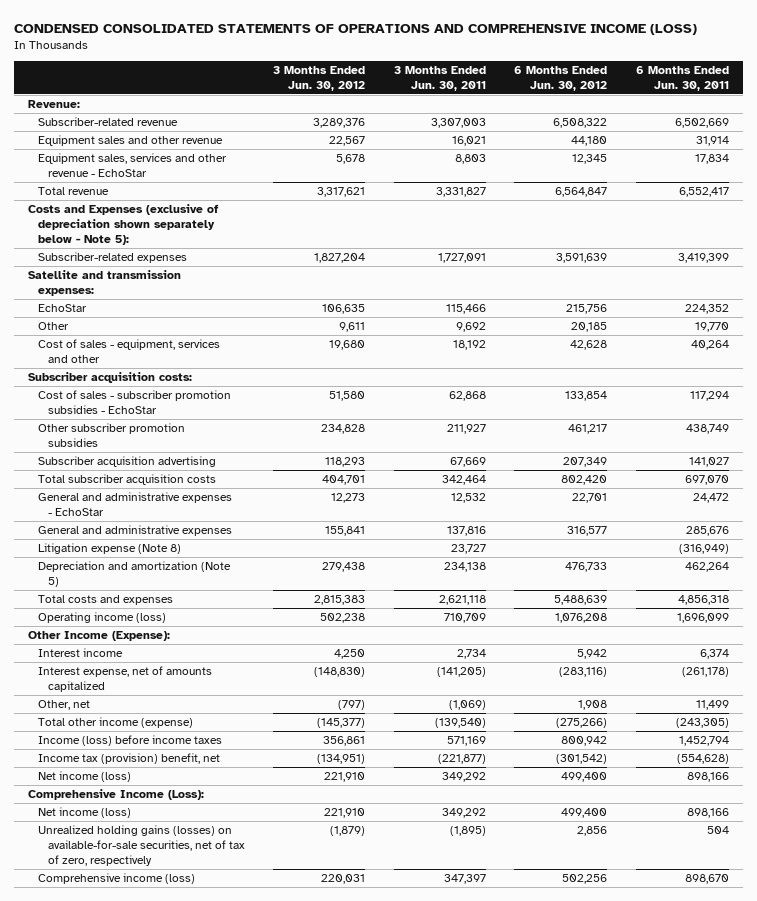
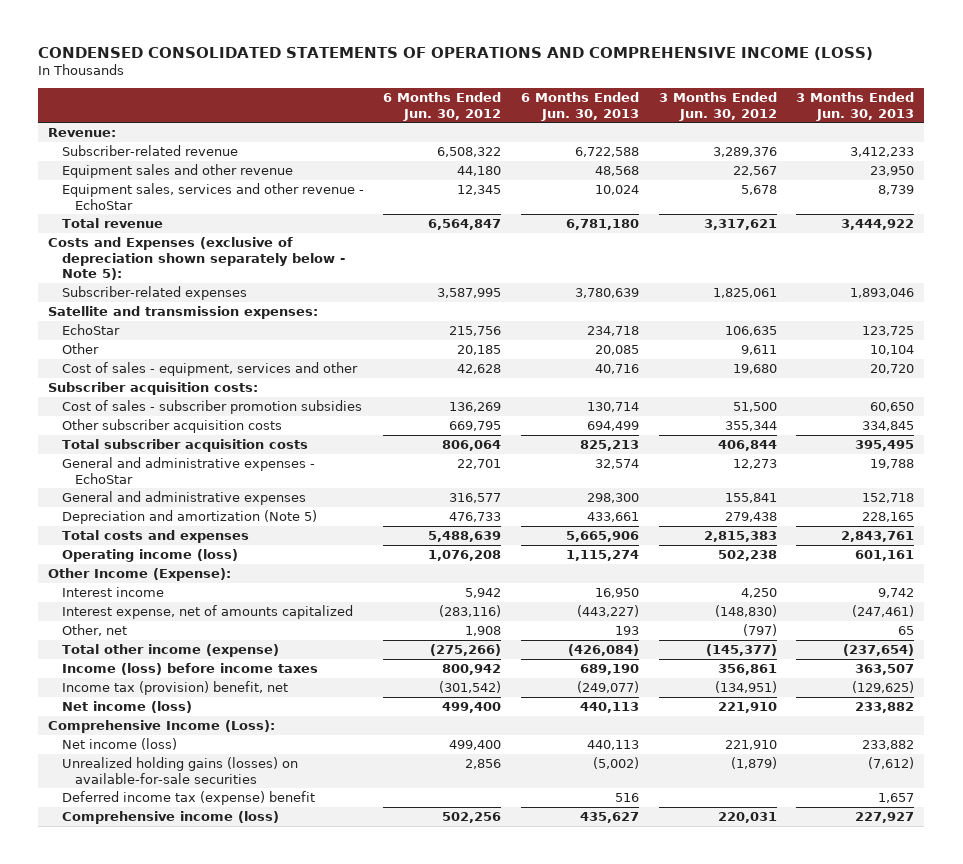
- | 3 Months Ended Jun. 30, 2012 | 3 Months Ended Jun. 30, 2011 | 6 Months Ended Jun. 30, 2012 | 6 Months Ended Jun. 30, 2011
+ | 6 Months Ended Jun. 30, 2012 | 6 Months Ended Jun. 30, 2013 | 3 Months Ended Jun. 30, 2012 | 3 Months Ended Jun. 30, 2013
- Subscriber-related expenses | 1,827,204 | 1,727,091 | 3,591,639 | 3,419,399
+ Subscriber-related expenses | 3,587,995 | 3,780,639 | 1,825,061 | 1,893,046
- Cost of sales - subscriber promotion subsidies - EchoStar | 51,580 | 62,868 | 133,854 | 117,294
- Other subscriber promotion subsidies | 234,828 | 211,927 | 461,217 | 438,749
- Subscriber acquisition advertising | 118,293 | 67,669 | 207,349 | 141,027
- Total subscriber acquisition costs | 404,701 | 342,464 | 802,420 | 697,070
+ Cost of sales - subscriber promotion subsidies | 136,269 | 130,714 | 51,500 | 60,650
+ Other subscriber acquisition costs | 669,795 | 694,499 | 355,344 | 334,845
+ Total subscriber acquisition costs | 806,064 | 825,213 | 406,844 | 395,495
- Litigation expense (Note 8) | | 23,727 | | (316,949)
- Unrealized holding gains (losses) on available-for-sale securities, net of tax of zero, respectively | (1,879) | (1,895) | 2,856 | 504
+ Unrealized holding gains (losses) on available-for-sale securities | 2,856 | (5,002) | (1,879) | (7,612)
+ Deferred income tax (expense) benefit | | 516 | | 1,657

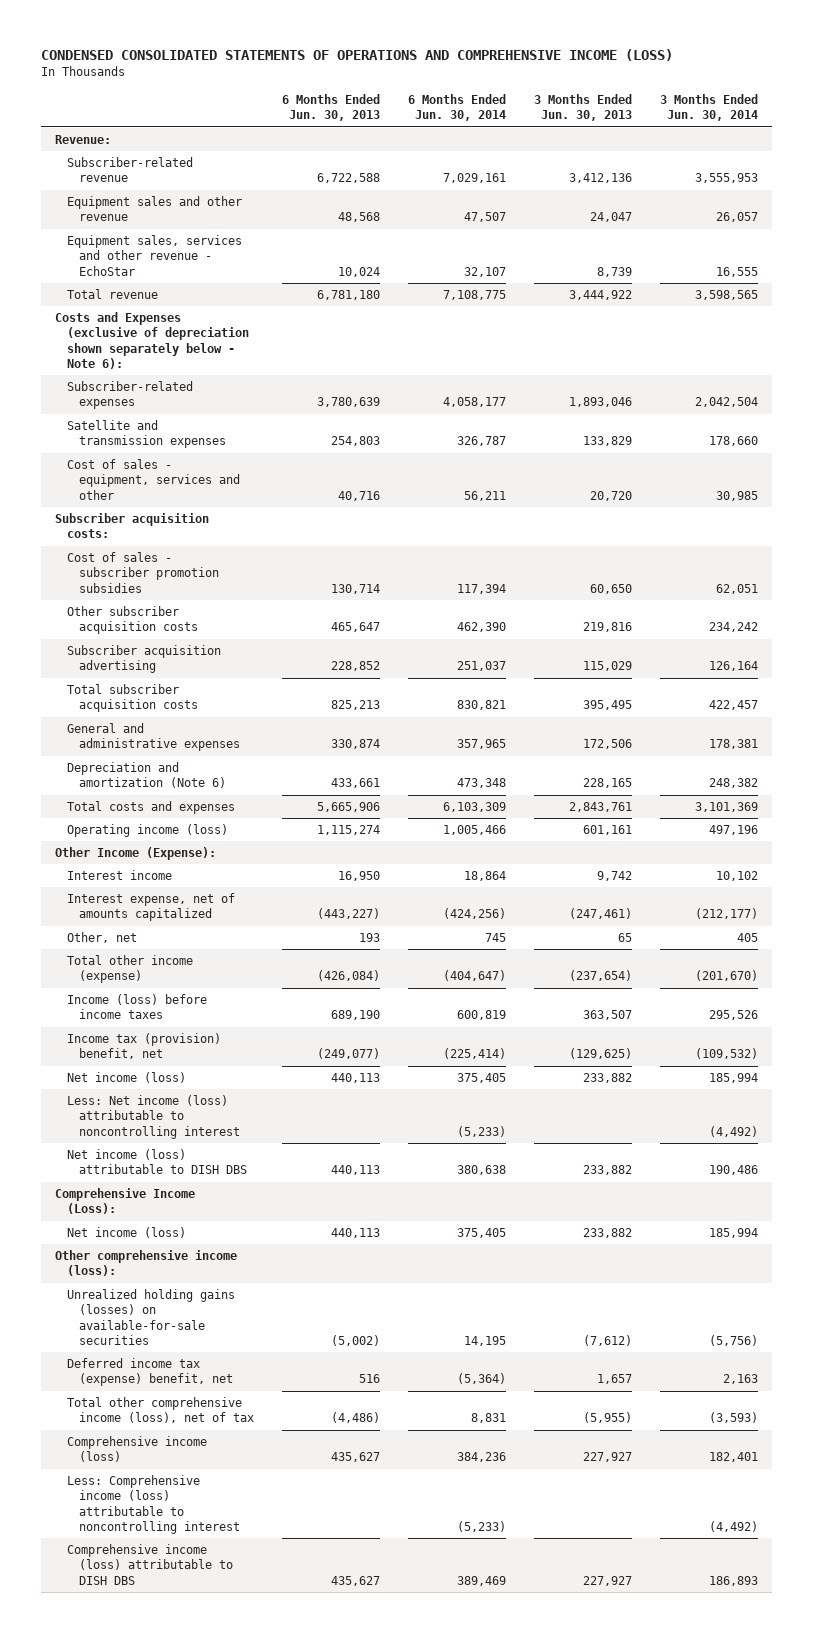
- | 6 Months Ended Jun. 30, 2012 | 6 Months Ended Jun. 30, 2013 | 3 Months Ended Jun. 30, 2012 | 3 Months Ended Jun. 30, 2013
+ | 6 Months Ended Jun. 30, 2013 | 6 Months Ended Jun. 30, 2014 | 3 Months Ended Jun. 30, 2013 | 3 Months Ended Jun. 30, 2014
- Subscriber-related revenue | 6,508,322 | 6,722,588 | 3,289,376 | 3,412,233
- Equipment sales and other revenue | 44,180 | 48,568 | 22,567 | 23,950
+ Subscriber-related revenue | 6,722,588 | 7,029,161 | 3,412,136 | 3,555,953
+ Equipment sales and other revenue | 48,568 | 47,507 | 24,047 | 26,057
- Costs and Expenses (exclusive of depreciation shown separately below - Note 5):
+ Costs and Expenses (exclusive of depreciation shown separately below - Note 6):
- Satellite and transmission expenses:
- EchoStar | 215,756 | 234,718 | 106,635 | 123,725
- Other | 20,185 | 20,085 | 9,611 | 10,104
+ Satellite and transmission expenses | 254,803 | 326,787 | 133,829 | 178,660
- Other subscriber acquisition costs | 669,795 | 694,499 | 355,344 | 334,845
+ Other subscriber acquisition costs | 465,647 | 462,390 | 219,816 | 234,242
+ Subscriber acquisition advertising | 228,852 | 251,037 | 115,029 | 126,164
- General and administrative expenses - EchoStar | 22,701 | 32,574 | 12,273 | 19,788
- General and administrative expenses | 316,577 | 298,300 | 155,841 | 152,718
- Depreciation and amortization (Note 5) | 476,733 | 433,661 | 279,438 | 228,165
+ General and administrative expenses | 330,874 | 357,965 | 172,506 | 178,381
+ Depreciation and amortization (Note 6) | 433,661 | 473,348 | 228,165 | 248,382
+ Less: Net income (loss) attributable to noncontrolling interest | | (5,233) | | (4,492)
+ Net income (loss) attributable to DISH DBS | 440,113 | 380,638 | 233,882 | 190,486
+ Other comprehensive income (loss):
- Deferred income tax (expense) benefit | | 516 | | 1,657
+ Deferred income tax (expense) benefit, net | 516 | (5,364) | 1,657 | 2,163
+ Total other comprehensive income (loss), net of tax | (4,486) | 8,831 | (5,955) | (3,593)
+ Less: Comprehensive income (loss) attributable to noncontrolling interest | | (5,233) | | (4,492)
+ Comprehensive income (loss) attributable to DISH DBS | 435,627 | 389,469 | 227,927 | 186,893

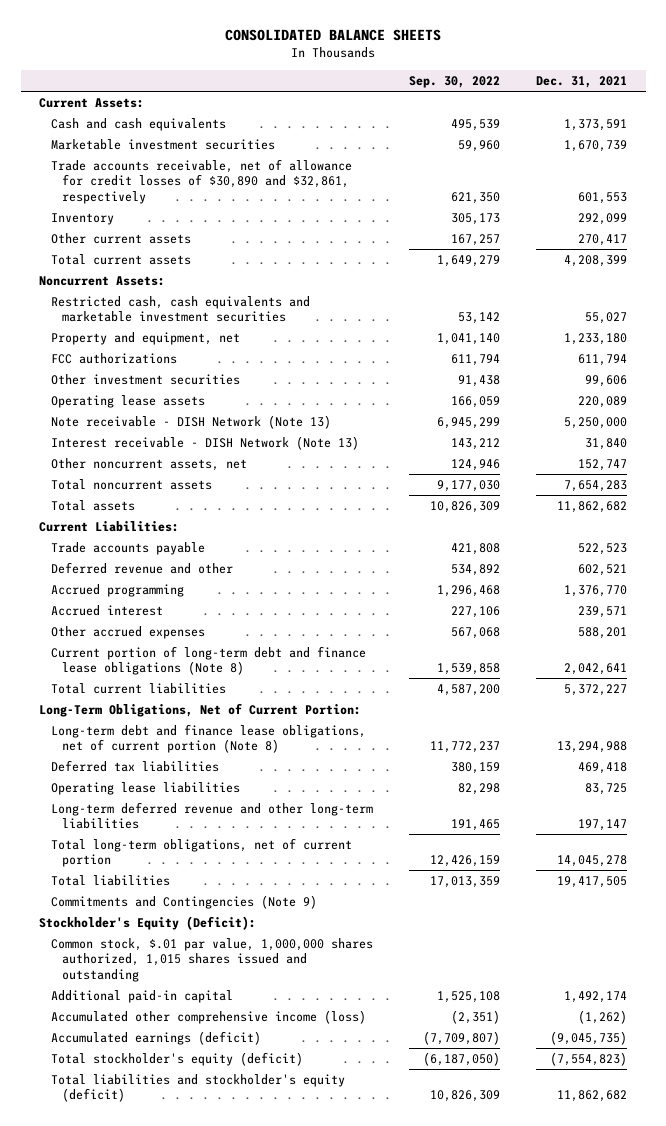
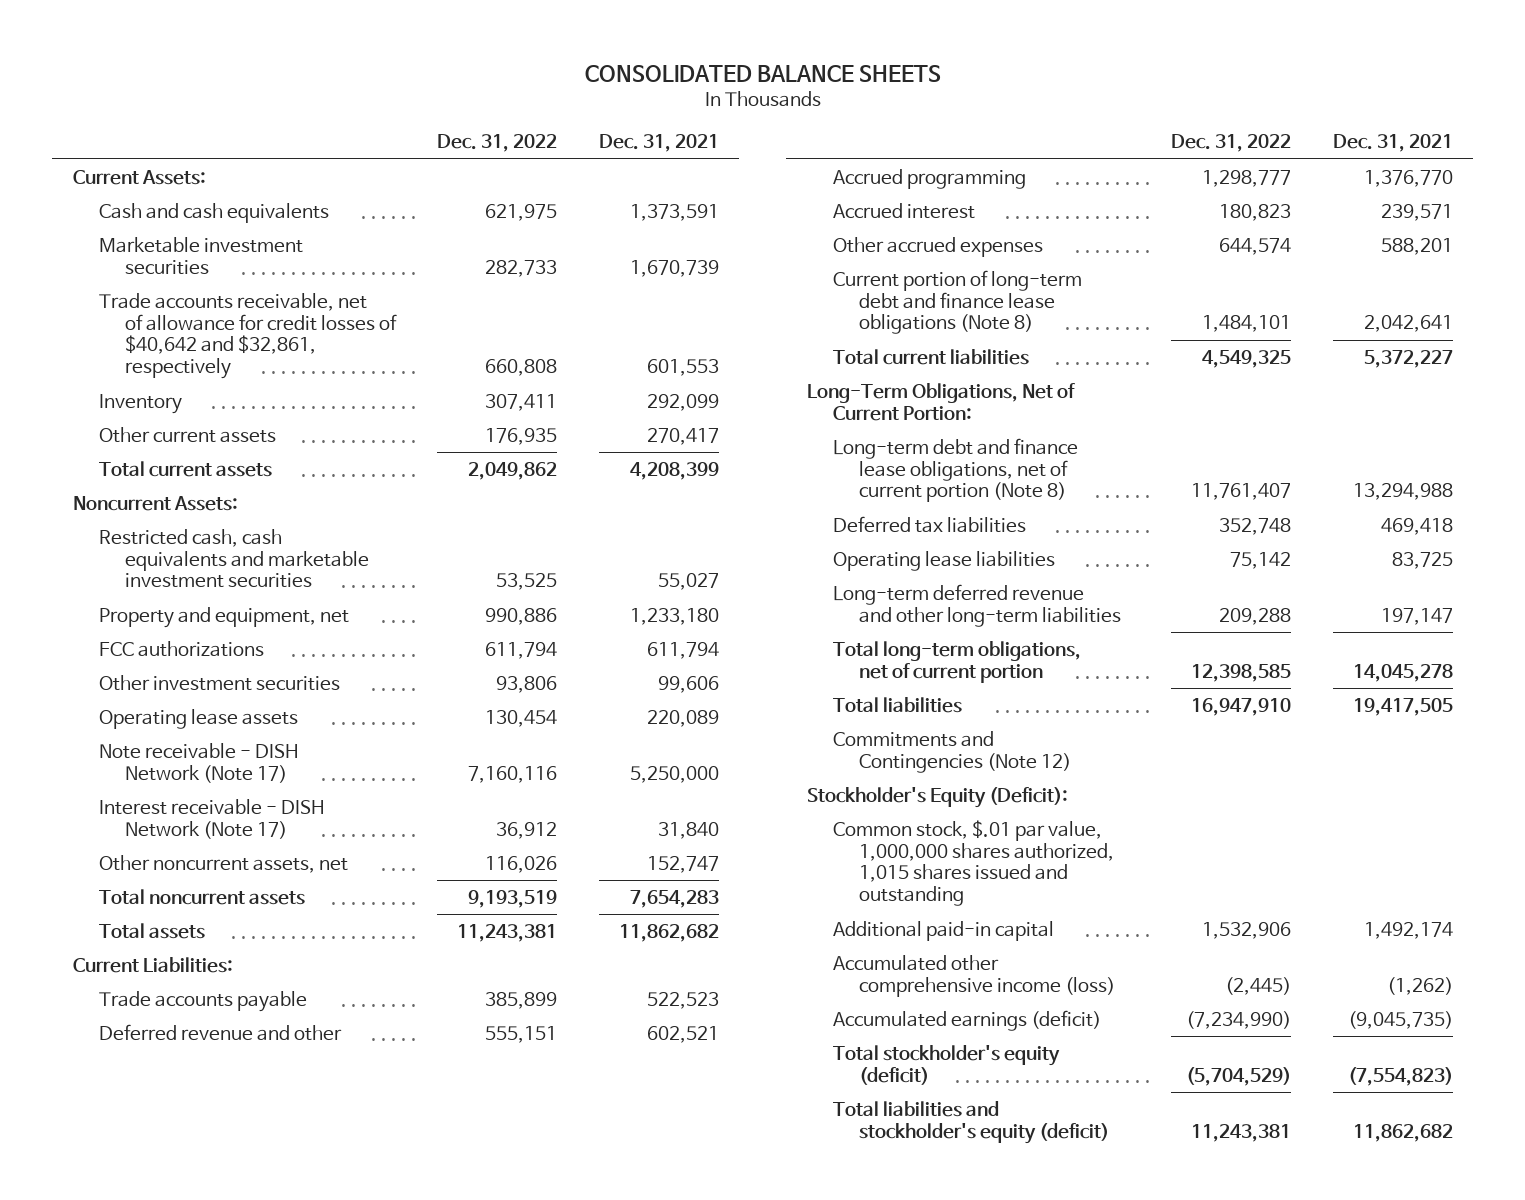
- | Sep. 30, 2022 | Dec. 31, 2021
+ | Dec. 31, 2022 | Dec. 31, 2021
- Trade accounts receivable, net of allowance for credit losses of $30,890 and $32,861, respectively | 621,350 | 601,553
+ Trade accounts receivable, net of allowance for credit losses of $40,642 and $32,861, respectively | 660,808 | 601,553
- Note receivable - DISH Network (Note 13) | 6,945,299 | 5,250,000
- Interest receivable - DISH Network (Note 13) | 143,212 | 31,840
+ Note receivable - DISH Network (Note 17) | 7,160,116 | 5,250,000
+ Interest receivable - DISH Network (Note 17) | 36,912 | 31,840
- Commitments and Contingencies (Note 9)
+ Commitments and Contingencies (Note 12)

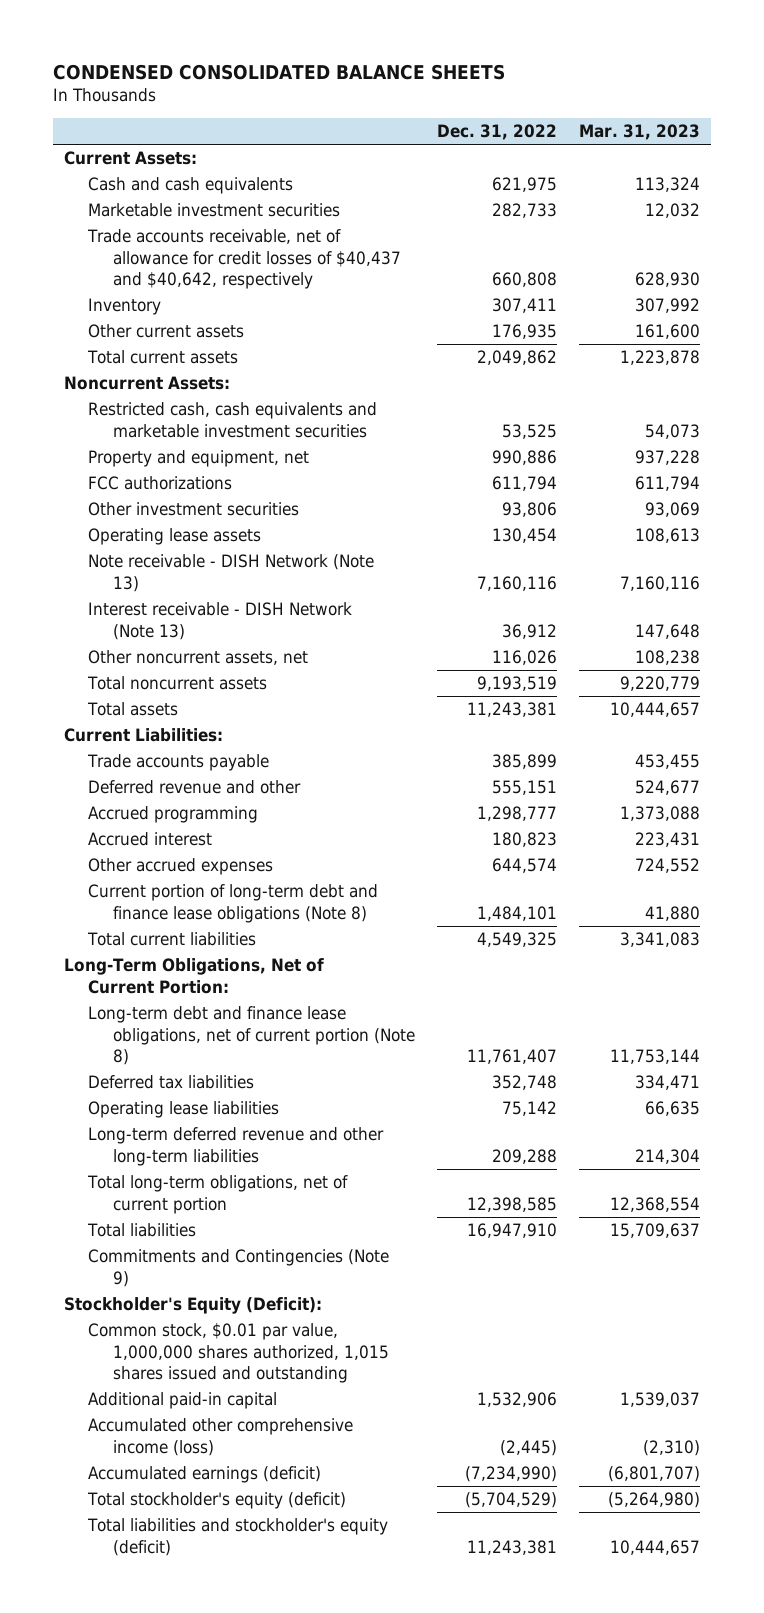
- CONSOLIDATED BALANCE SHEETS
+ CONDENSED CONSOLIDATED BALANCE SHEETS
- | Dec. 31, 2022 | Dec. 31, 2021
+ | Dec. 31, 2022 | Mar. 31, 2023
- Trade accounts receivable, net of allowance for credit losses of $40,642 and $32,861, respectively | 660,808 | 601,553
+ Trade accounts receivable, net of allowance for credit losses of $40,437 and $40,642, respectively | 660,808 | 628,930
- Note receivable - DISH Network (Note 17) | 7,160,116 | 5,250,000
- Interest receivable - DISH Network (Note 17) | 36,912 | 31,840
+ Note receivable - DISH Network (Note 13) | 7,160,116 | 7,160,116
+ Interest receivable - DISH Network (Note 13) | 36,912 | 147,648
- Commitments and Contingencies (Note 12)
+ Commitments and Contingencies (Note 9)
- Common stock, $.01 par value, 1,000,000 shares authorized, 1,015 shares issued and outstanding
+ Common stock, $0.01 par value, 1,000,000 shares authorized, 1,015 shares issued and outstanding

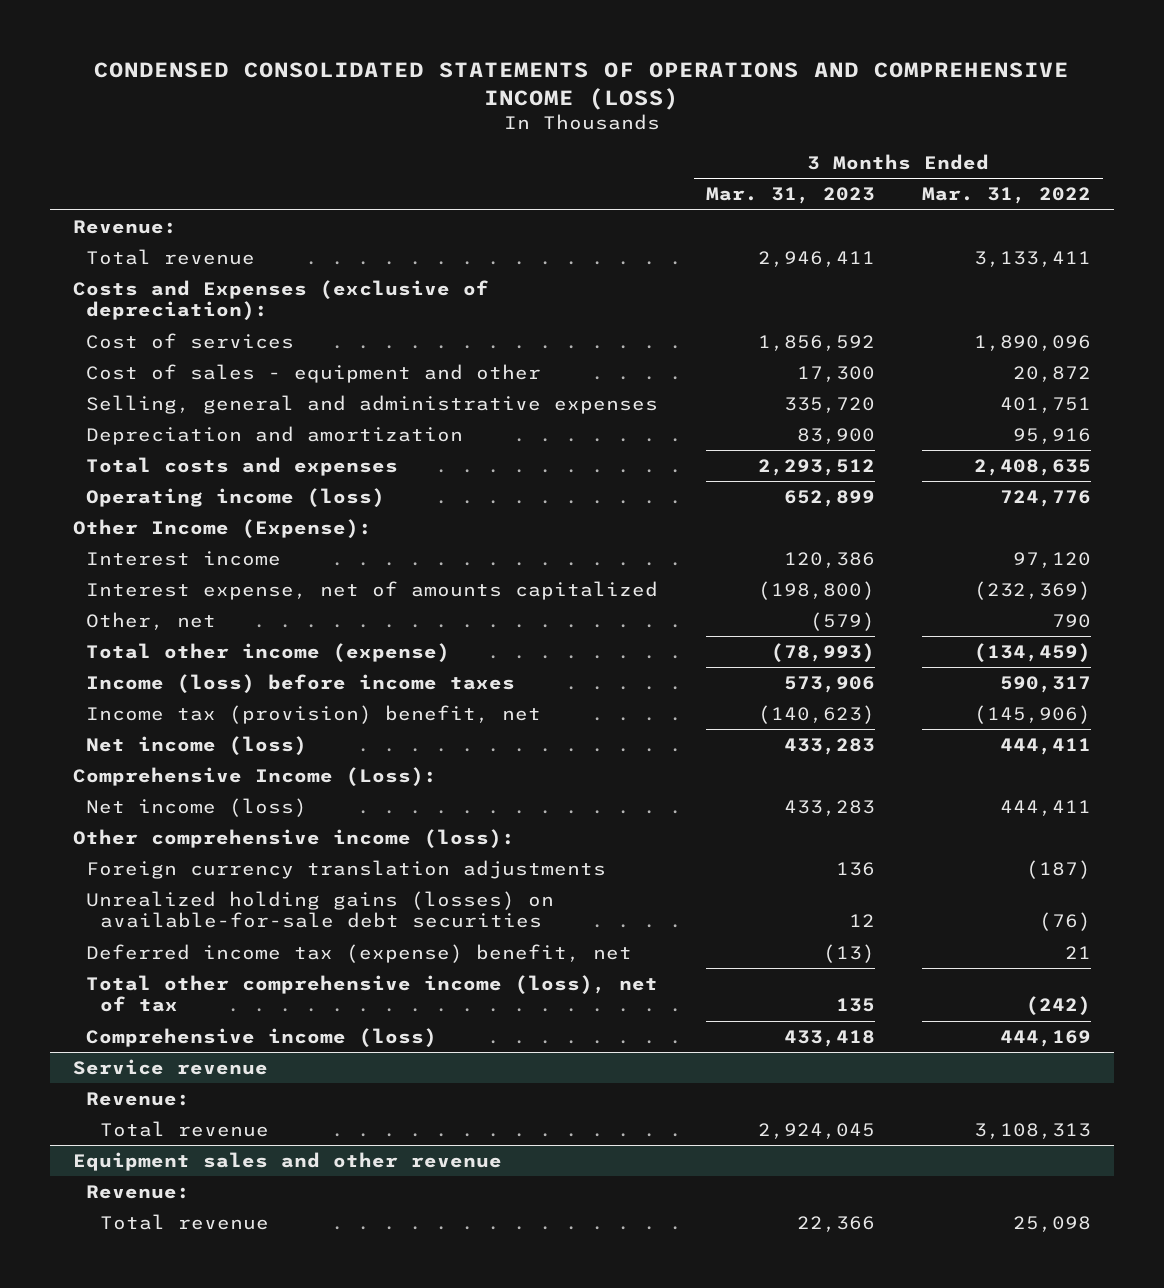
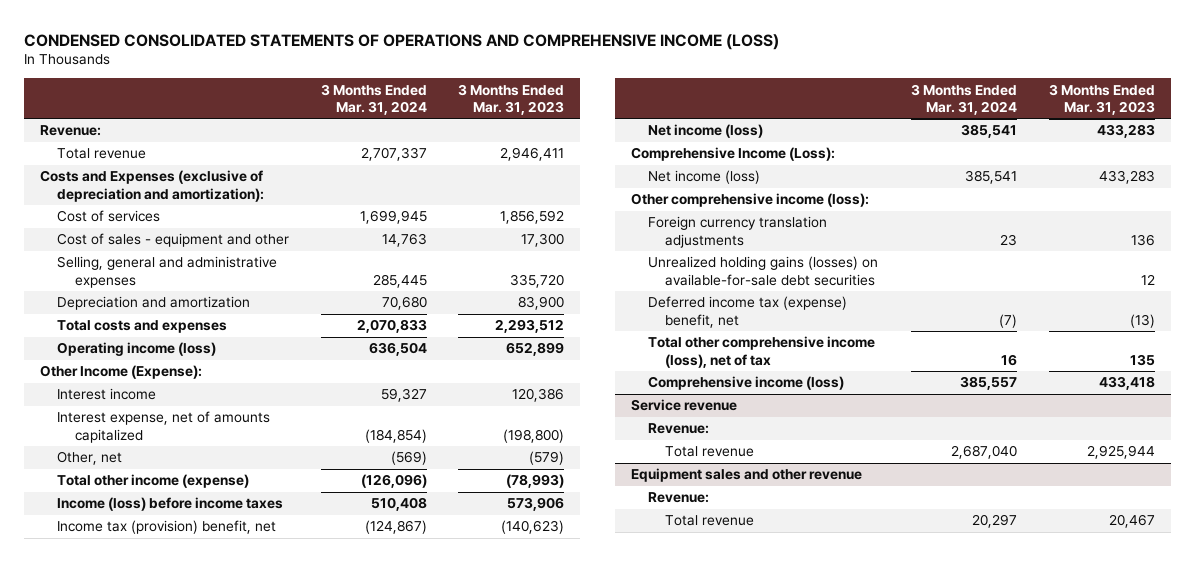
- | 3 Months Ended Mar. 31, 2023 | 3 Months Ended Mar. 31, 2022
+ | 3 Months Ended Mar. 31, 2024 | 3 Months Ended Mar. 31, 2023
- Costs and Expenses (exclusive of depreciation):
+ Costs and Expenses (exclusive of depreciation and amortization):
@ Service revenue
- Total revenue | 2,924,045 | 3,108,313
+ Total revenue | 2,687,040 | 2,925,944
@ Equipment sales and other revenue
- Total revenue | 22,366 | 25,098
+ Total revenue | 20,297 | 20,467

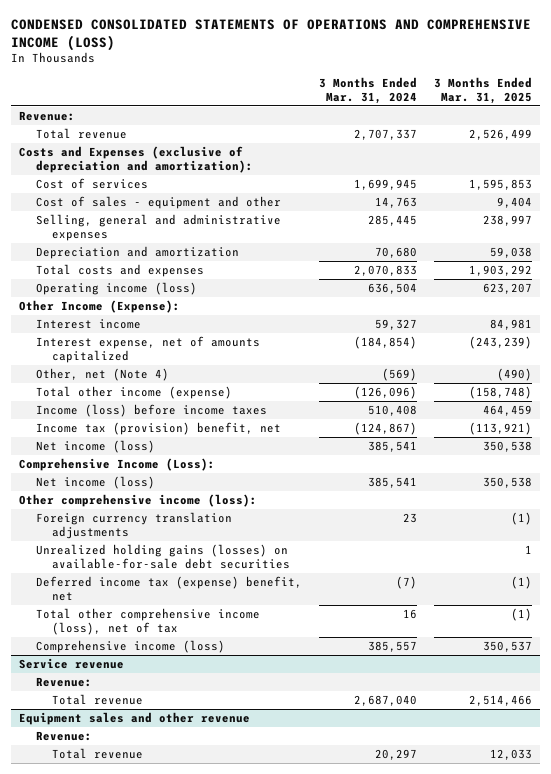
- | 3 Months Ended Mar. 31, 2024 | 3 Months Ended Mar. 31, 2023
+ | 3 Months Ended Mar. 31, 2024 | 3 Months Ended Mar. 31, 2025
- Other, net | (569) | (579)
+ Other, net (Note 4) | (569) | (490)

